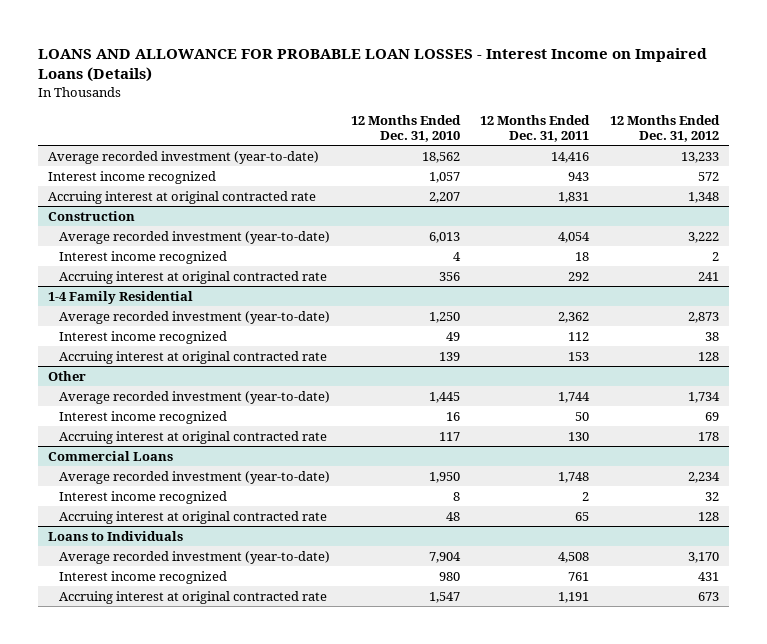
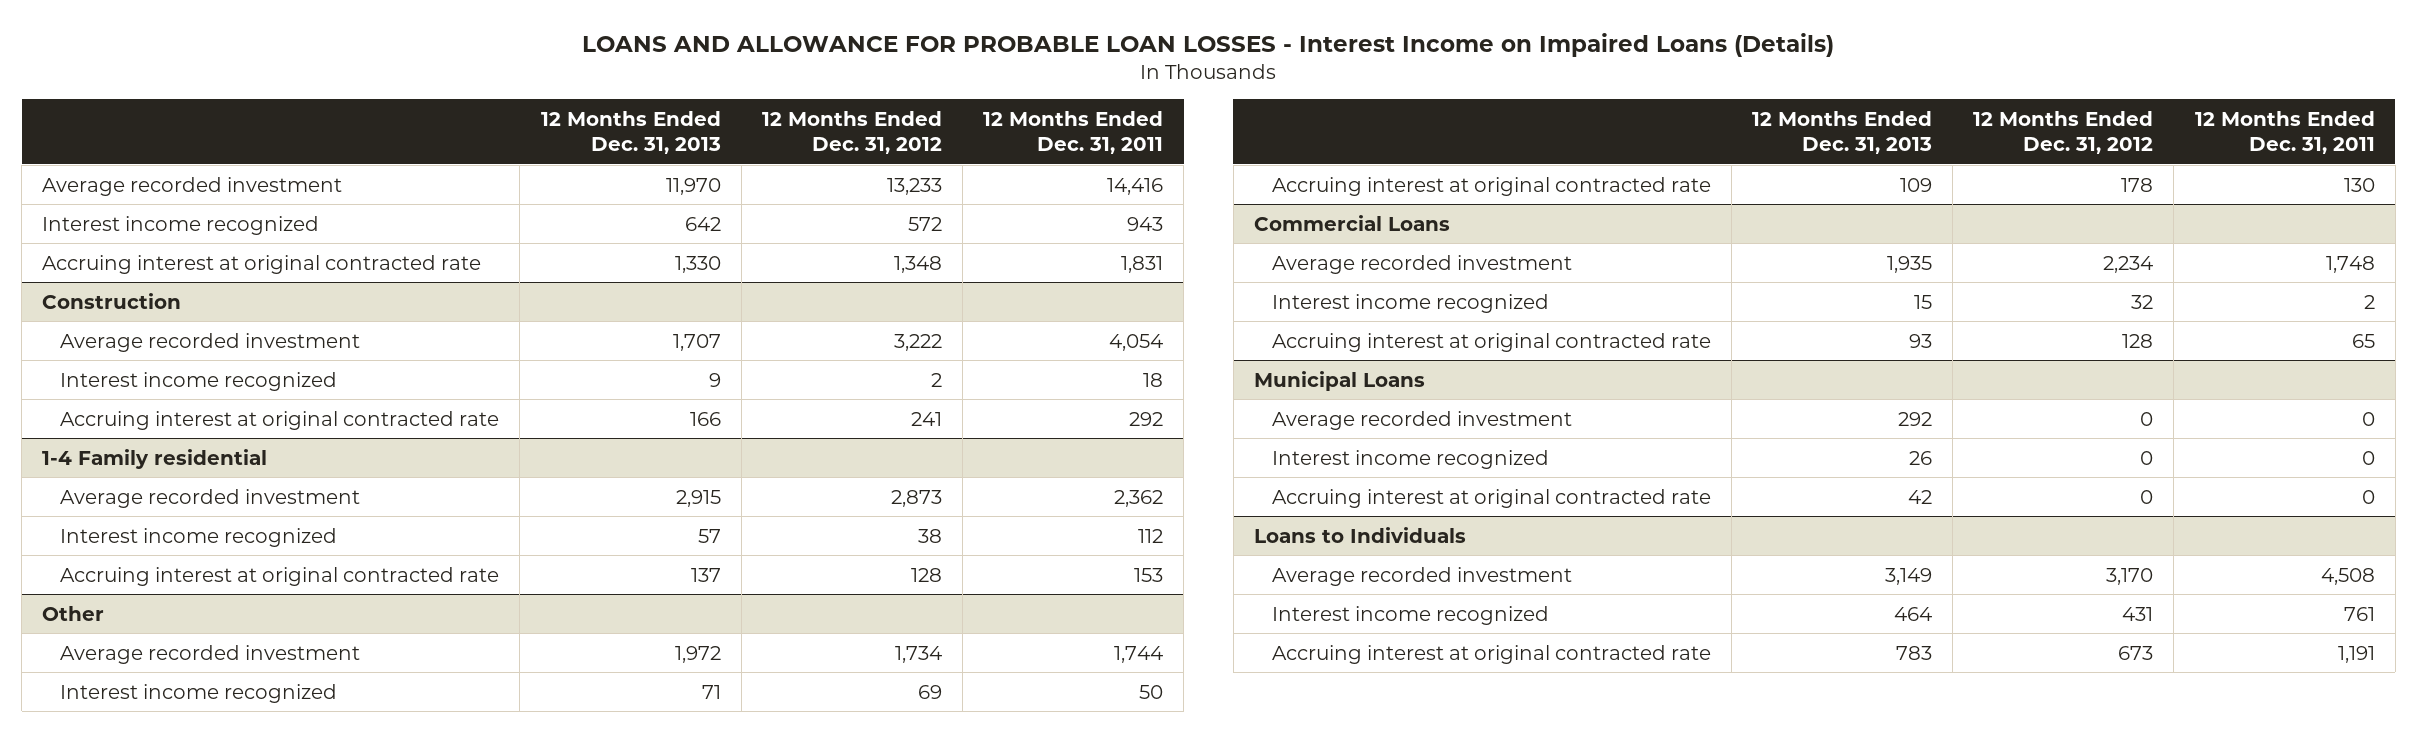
- | 12 Months Ended Dec. 31, 2010 | 12 Months Ended Dec. 31, 2011 | 12 Months Ended Dec. 31, 2012
+ | 12 Months Ended Dec. 31, 2013 | 12 Months Ended Dec. 31, 2012 | 12 Months Ended Dec. 31, 2011
- Average recorded investment (year-to-date) | 18,562 | 14,416 | 13,233
+ Average recorded investment | 11,970 | 13,233 | 14,416
@ Construction
- Average recorded investment (year-to-date) | 6,013 | 4,054 | 3,222
+ Average recorded investment | 1,707 | 3,222 | 4,054
- 1-4 Family Residential
- Average recorded investment (year-to-date) | 1,250 | 2,362 | 2,873
+ 1-4 Family residential
+ Average recorded investment | 2,915 | 2,873 | 2,362
@ Other
- Average recorded investment (year-to-date) | 1,445 | 1,744 | 1,734
+ Average recorded investment | 1,972 | 1,734 | 1,744
@ Commercial Loans
- Average recorded investment (year-to-date) | 1,950 | 1,748 | 2,234
+ Average recorded investment | 1,935 | 2,234 | 1,748
+ Municipal Loans
+ Average recorded investment | 292 | 0 | 0
+ Interest income recognized | 26 | 0 | 0
+ Accruing interest at original contracted rate | 42 | 0 | 0
@ Loans to Individuals
- Average recorded investment (year-to-date) | 7,904 | 4,508 | 3,170
+ Average recorded investment | 3,149 | 3,170 | 4,508

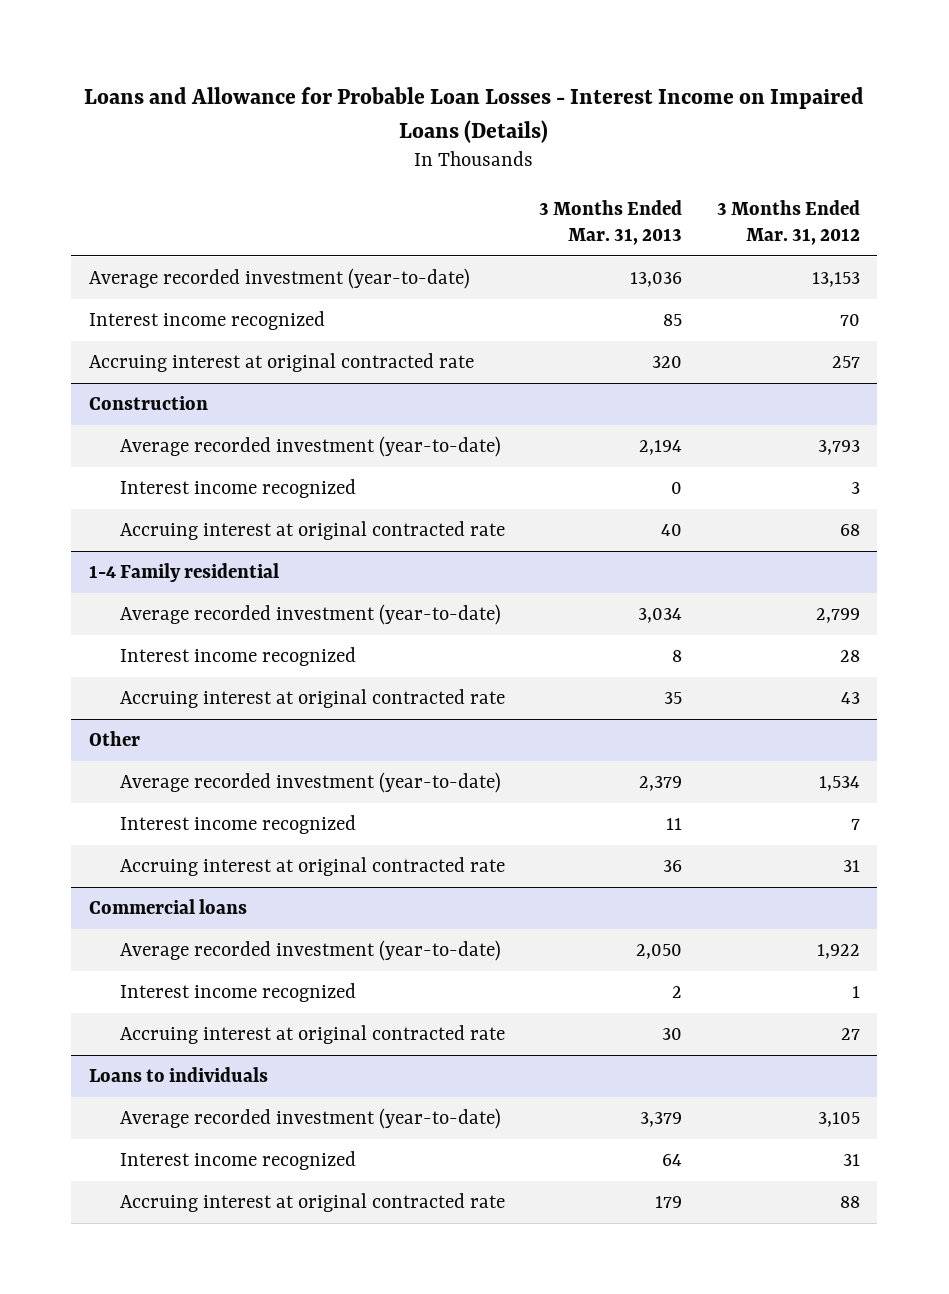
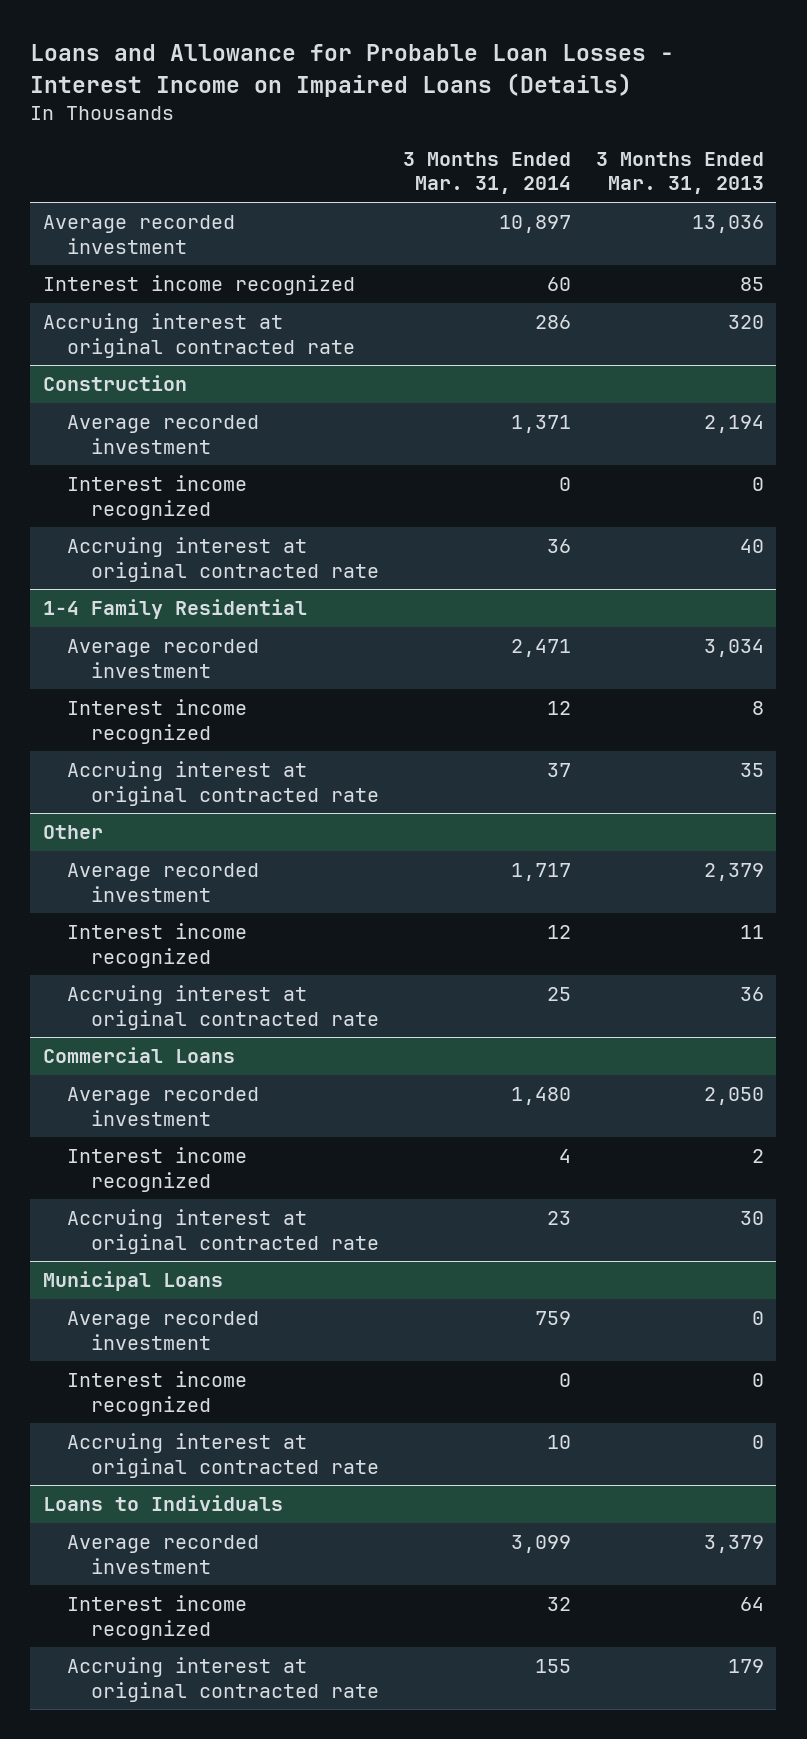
- | 3 Months Ended Mar. 31, 2013 | 3 Months Ended Mar. 31, 2012
+ | 3 Months Ended Mar. 31, 2014 | 3 Months Ended Mar. 31, 2013
- Average recorded investment (year-to-date) | 13,036 | 13,153
+ Average recorded investment | 10,897 | 13,036
@ Construction
- Average recorded investment (year-to-date) | 2,194 | 3,793
+ Average recorded investment | 1,371 | 2,194
- 1-4 Family residential
- Average recorded investment (year-to-date) | 3,034 | 2,799
+ 1-4 Family Residential
+ Average recorded investment | 2,471 | 3,034
@ Other
- Average recorded investment (year-to-date) | 2,379 | 1,534
+ Average recorded investment | 1,717 | 2,379
- Commercial loans
- Average recorded investment (year-to-date) | 2,050 | 1,922
+ Commercial Loans
+ Average recorded investment | 1,480 | 2,050
- Loans to individuals
- Average recorded investment (year-to-date) | 3,379 | 3,105
+ Municipal Loans
+ Average recorded investment | 759 | 0
+ Interest income recognized | 0 | 0
+ Accruing interest at original contracted rate | 10 | 0
+ Loans to Individuals
+ Average recorded investment | 3,099 | 3,379

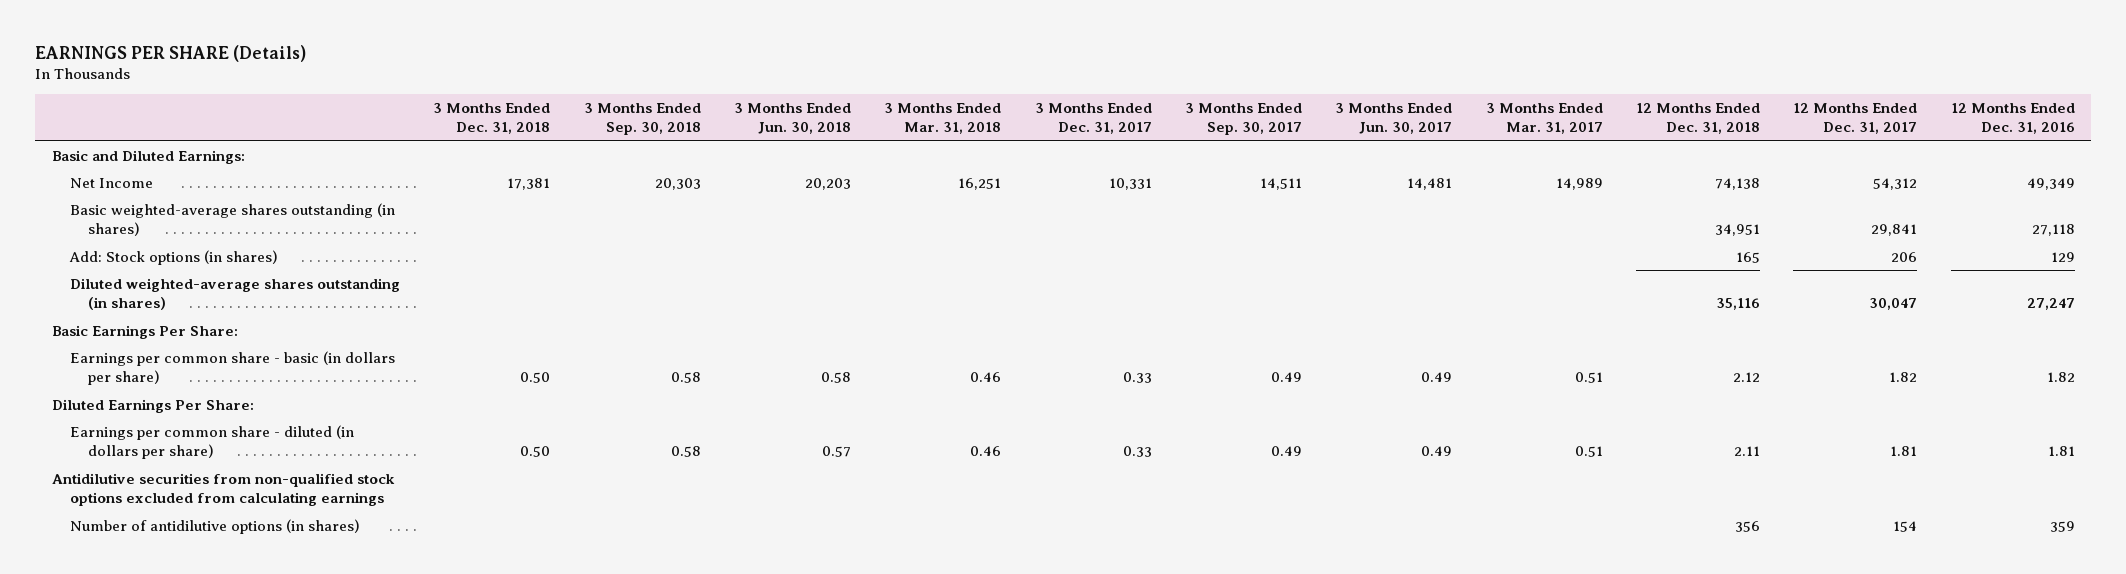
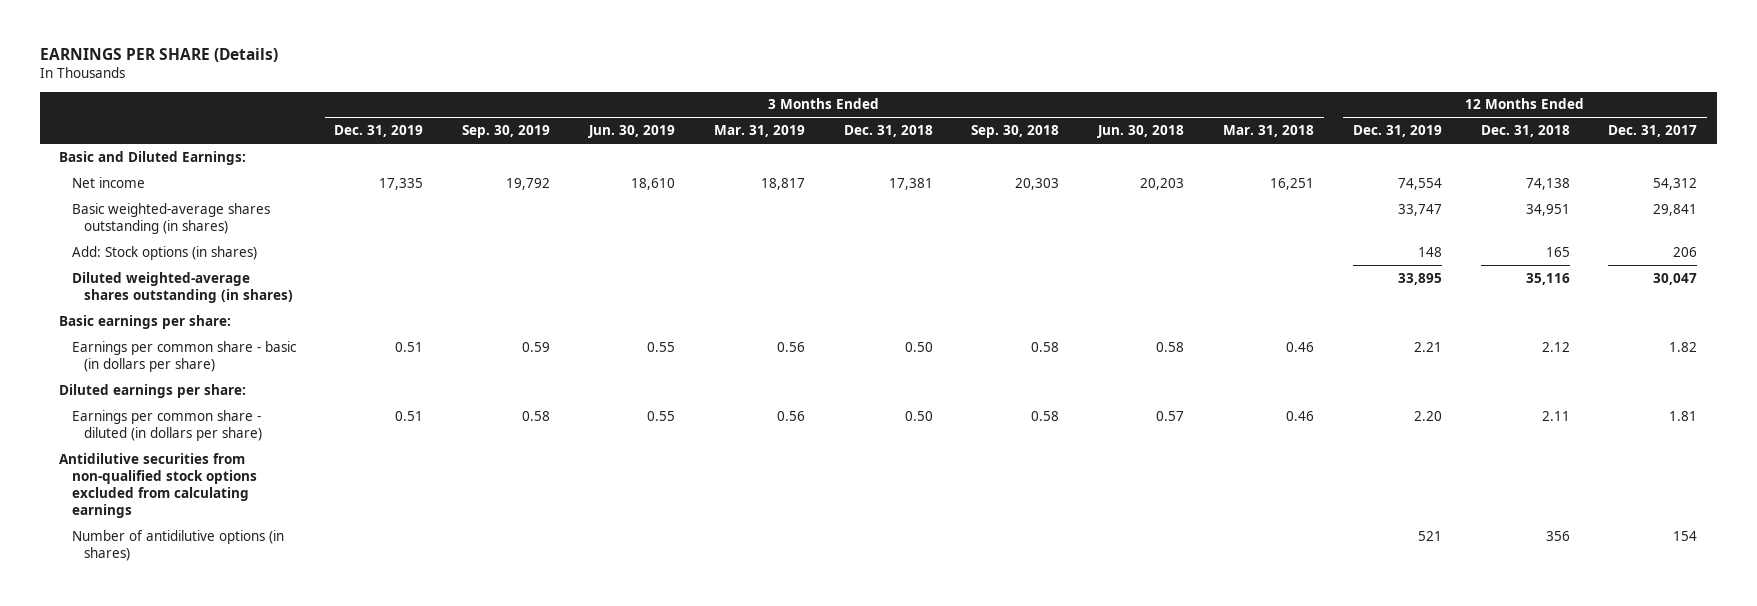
- | 3 Months Ended Dec. 31, 2018 | 3 Months Ended Sep. 30, 2018 | 3 Months Ended Jun. 30, 2018 | 3 Months Ended Mar. 31, 2018 | 3 Months Ended Dec. 31, 2017 | 3 Months Ended Sep. 30, 2017 | 3 Months Ended Jun. 30, 2017 | 3 Months Ended Mar. 31, 2017 | 12 Months Ended Dec. 31, 2018 | 12 Months Ended Dec. 31, 2017 | 12 Months Ended Dec. 31, 2016
+ | 3 Months Ended Dec. 31, 2019 | 3 Months Ended Sep. 30, 2019 | 3 Months Ended Jun. 30, 2019 | 3 Months Ended Mar. 31, 2019 | 3 Months Ended Dec. 31, 2018 | 3 Months Ended Sep. 30, 2018 | 3 Months Ended Jun. 30, 2018 | 3 Months Ended Mar. 31, 2018 | 12 Months Ended Dec. 31, 2019 | 12 Months Ended Dec. 31, 2018 | 12 Months Ended Dec. 31, 2017
- Net Income | 17,381 | 20,303 | 20,203 | 16,251 | 10,331 | 14,511 | 14,481 | 14,989 | 74,138 | 54,312 | 49,349
+ Net income | 17,335 | 19,792 | 18,610 | 18,817 | 17,381 | 20,303 | 20,203 | 16,251 | 74,554 | 74,138 | 54,312
- Basic Earnings Per Share:
+ Basic earnings per share:
- Diluted Earnings Per Share:
+ Diluted earnings per share:

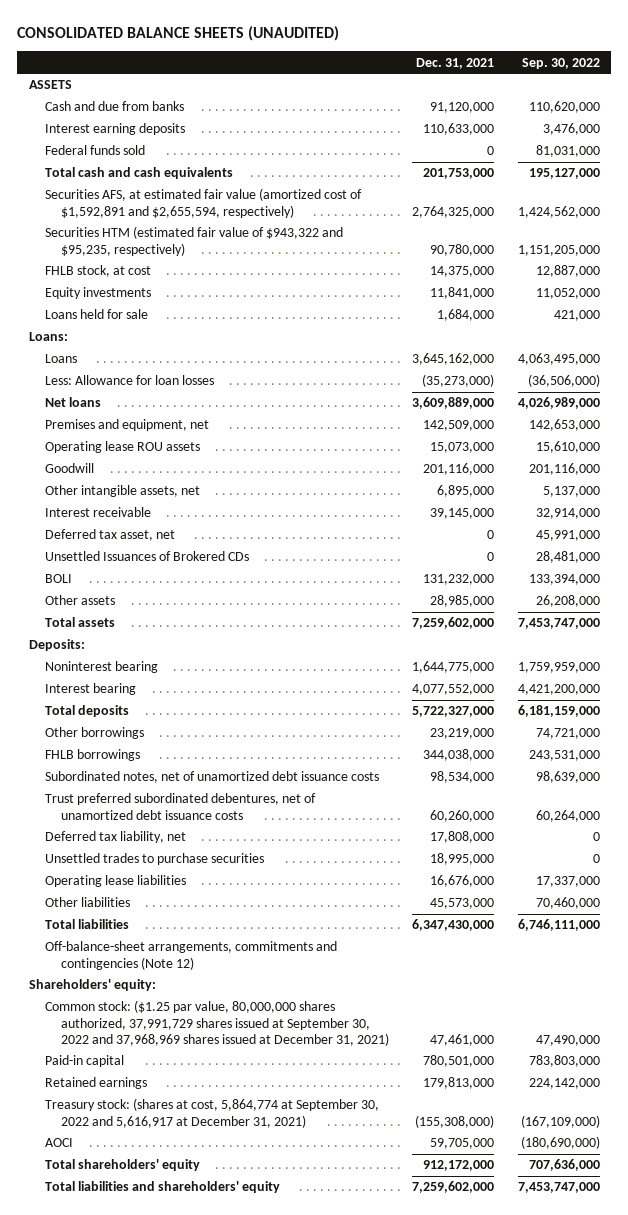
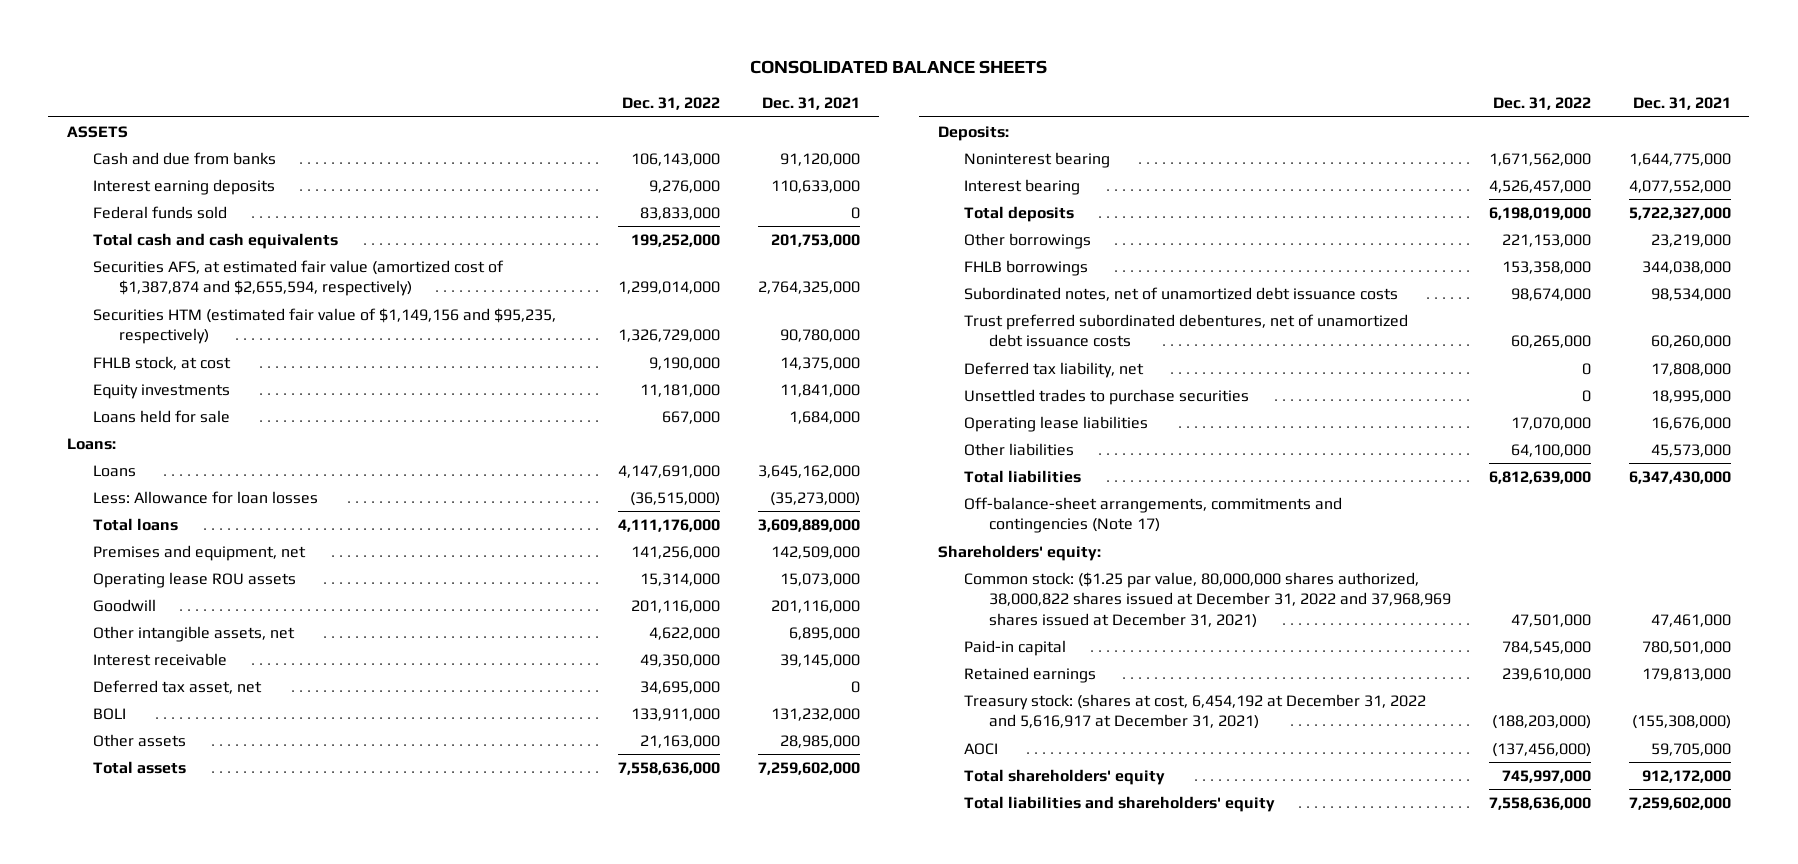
- CONSOLIDATED BALANCE SHEETS (UNAUDITED)
+ CONSOLIDATED BALANCE SHEETS
- | Dec. 31, 2021 | Sep. 30, 2022
+ | Dec. 31, 2022 | Dec. 31, 2021
- Securities AFS, at estimated fair value (amortized cost of $1,592,891 and $2,655,594, respectively) | 2,764,325,000 | 1,424,562,000
- Securities HTM (estimated fair value of $943,322 and $95,235, respectively) | 90,780,000 | 1,151,205,000
+ Securities AFS, at estimated fair value (amortized cost of $1,387,874 and $2,655,594, respectively) | 1,299,014,000 | 2,764,325,000
+ Securities HTM (estimated fair value of $1,149,156 and $95,235, respectively) | 1,326,729,000 | 90,780,000
- Net loans | 3,609,889,000 | 4,026,989,000
+ Total loans | 4,111,176,000 | 3,609,889,000
- Unsettled Issuances of Brokered CDs | 0 | 28,481,000
- Off-balance-sheet arrangements, commitments and contingencies (Note 12)
+ Off-balance-sheet arrangements, commitments and contingencies (Note 17)
- Common stock: ($1.25 par value, 80,000,000 shares authorized, 37,991,729 shares issued at September 30, 2022 and 37,968,969 shares issued at December 31, 2021) | 47,461,000 | 47,490,000
+ Common stock: ($1.25 par value, 80,000,000 shares authorized, 38,000,822 shares issued at December 31, 2022 and 37,968,969 shares issued at December 31, 2021) | 47,501,000 | 47,461,000
- Treasury stock: (shares at cost, 5,864,774 at September 30, 2022 and 5,616,917 at December 31, 2021) | (155,308,000) | (167,109,000)
+ Treasury stock: (shares at cost, 6,454,192 at December 31, 2022 and 5,616,917 at December 31, 2021) | (188,203,000) | (155,308,000)

